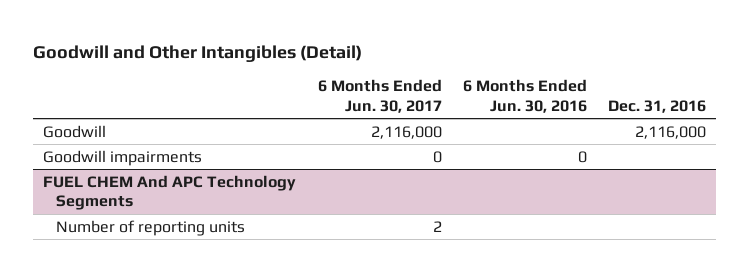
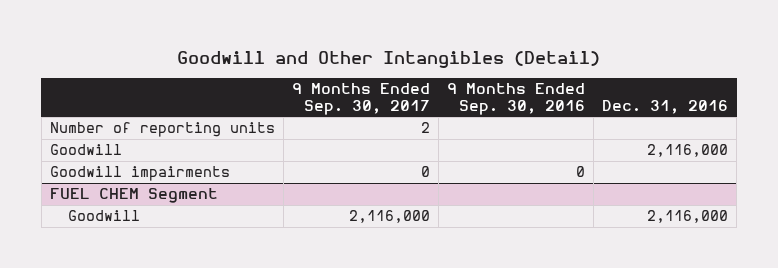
- | 6 Months Ended Jun. 30, 2017 | 6 Months Ended Jun. 30, 2016 | Dec. 31, 2016
+ | 9 Months Ended Sep. 30, 2017 | 9 Months Ended Sep. 30, 2016 | Dec. 31, 2016
+ Number of reporting units | 2 | |
- FUEL CHEM And APC Technology Segments
- Number of reporting units | 2 | |
+ FUEL CHEM Segment
+ Goodwill | 2,116,000 | | 2,116,000

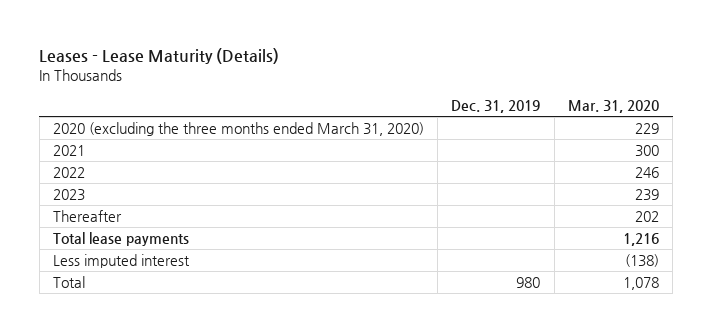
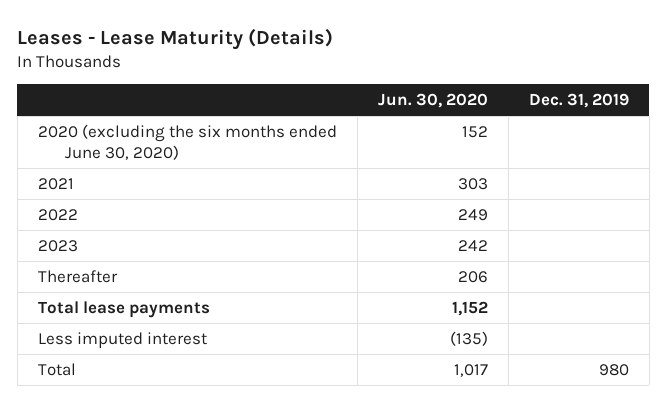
- | Dec. 31, 2019 | Mar. 31, 2020
+ | Jun. 30, 2020 | Dec. 31, 2019
- 2020 (excluding the three months ended March 31, 2020) | | 229
+ 2020 (excluding the six months ended June 30, 2020) | 152 |

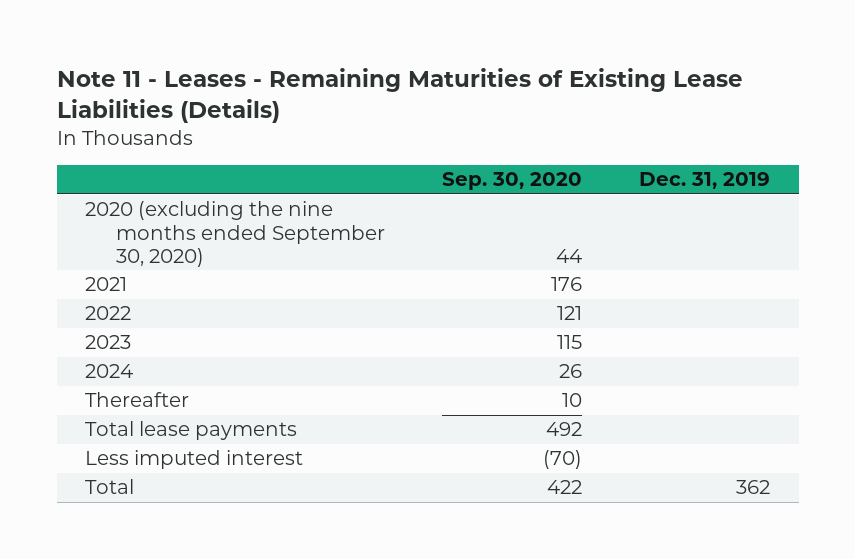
- Leases - Lease Maturity (Details)
+ Note 11 - Leases - Remaining Maturities of Existing Lease Liabilities (Details)
- | Jun. 30, 2020 | Dec. 31, 2019
+ | Sep. 30, 2020 | Dec. 31, 2019
- 2020 (excluding the six months ended June 30, 2020) | 152 |
+ 2020 (excluding the nine months ended September 30, 2020) | 44 |
+ 2024 | 26 |
- Total | 1,017 | 980
+ Total | 422 | 362

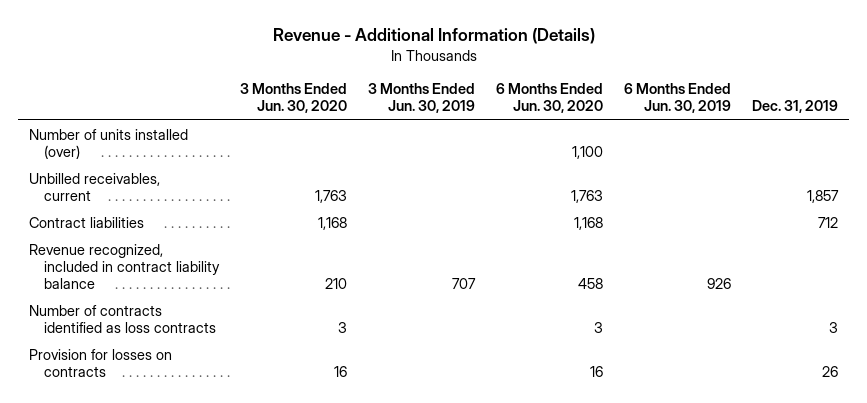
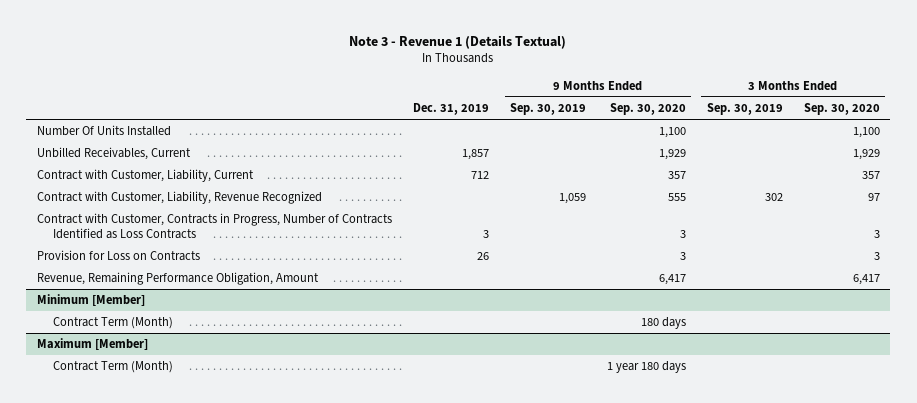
- Revenue - Additional Information (Details)
+ Note 3 - Revenue 1 (Details Textual)
- | 3 Months Ended Jun. 30, 2020 | 3 Months Ended Jun. 30, 2019 | 6 Months Ended Jun. 30, 2020 | 6 Months Ended Jun. 30, 2019 | Dec. 31, 2019
+ | Dec. 31, 2019 | 9 Months Ended Sep. 30, 2019 | 9 Months Ended Sep. 30, 2020 | 3 Months Ended Sep. 30, 2019 | 3 Months Ended Sep. 30, 2020
- Number of units installed (over) | | | 1,100 | |
- Unbilled receivables, current | 1,763 | | 1,763 | | 1,857
- Contract liabilities | 1,168 | | 1,168 | | 712
- Revenue recognized, included in contract liability balance | 210 | 707 | 458 | 926 |
- Number of contracts identified as loss contracts | 3 | | 3 | | 3
- Provision for losses on contracts | 16 | | 16 | | 26
+ Number Of Units Installed | | | 1,100 | | 1,100
+ Unbilled Receivables, Current | 1,857 | | 1,929 | | 1,929
+ Contract with Customer, Liability, Current | 712 | | 357 | | 357
+ Contract with Customer, Liability, Revenue Recognized | | 1,059 | 555 | 302 | 97
+ Contract with Customer, Contracts in Progress, Number of Contracts Identified as Loss Contracts | 3 | | 3 | | 3
+ Provision for Loss on Contracts | 26 | | 3 | | 3
+ Revenue, Remaining Performance Obligation, Amount | | | 6,417 | | 6,417
+ Minimum [Member]
+ Contract Term (Month) | | | 180 days | |
+ Maximum [Member]
+ Contract Term (Month) | | | 1 year 180 days | |

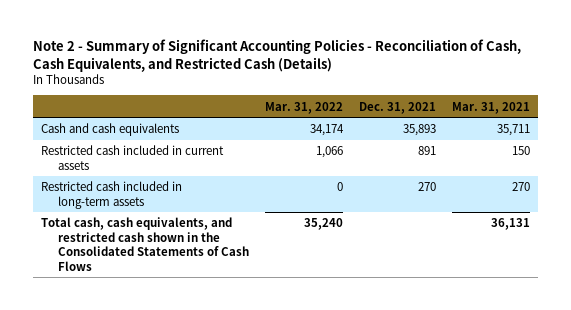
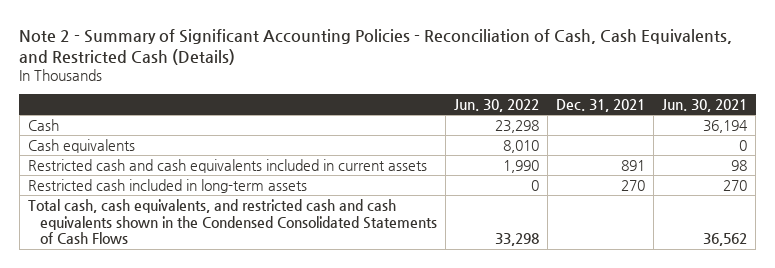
- | Mar. 31, 2022 | Dec. 31, 2021 | Mar. 31, 2021
+ | Jun. 30, 2022 | Dec. 31, 2021 | Jun. 30, 2021
- Cash and cash equivalents | 34,174 | 35,893 | 35,711
- Restricted cash included in current assets | 1,066 | 891 | 150
+ Cash | 23,298 | | 36,194
+ Cash equivalents | 8,010 | | 0
+ Restricted cash and cash equivalents included in current assets | 1,990 | 891 | 98
- Total cash, cash equivalents, and restricted cash shown in the Consolidated Statements of Cash Flows | 35,240 | | 36,131
+ Total cash, cash equivalents, and restricted cash and cash equivalents shown in the Condensed Consolidated Statements of Cash Flows | 33,298 | | 36,562

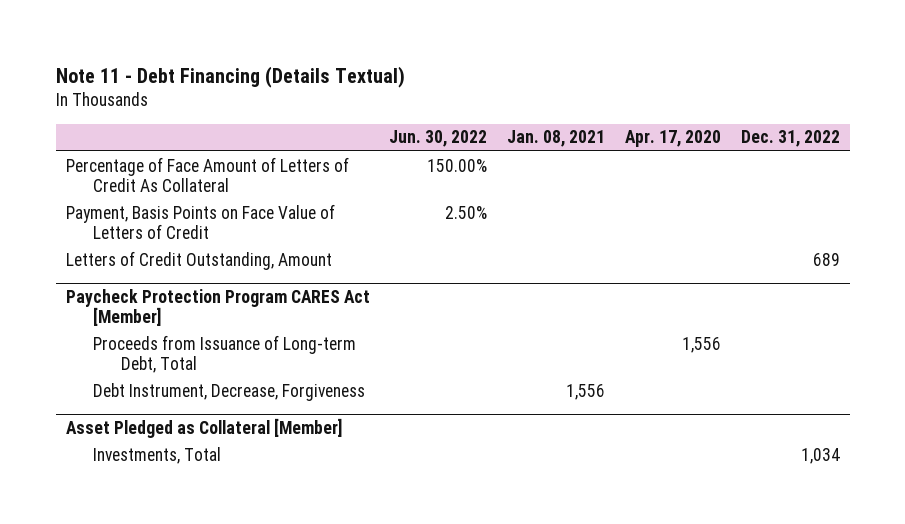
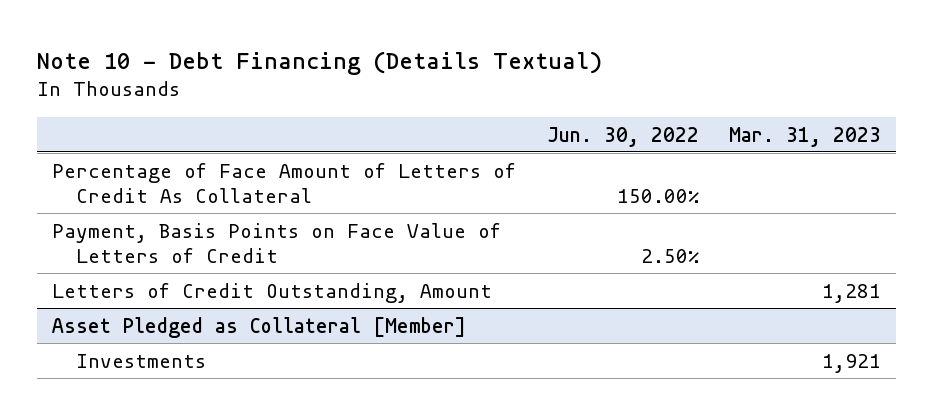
- Note 11 - Debt Financing (Details Textual)
+ Note 10 - Debt Financing (Details Textual)
- | Jun. 30, 2022 | Jan. 08, 2021 | Apr. 17, 2020 | Dec. 31, 2022
+ | Jun. 30, 2022 | Mar. 31, 2023
- Paycheck Protection Program CARES Act [Member]
- Proceeds from Issuance of Long-term Debt, Total | | | 1,556 |
- Debt Instrument, Decrease, Forgiveness | | 1,556 | |
@ Asset Pledged as Collateral [Member]
- Investments, Total | | | | 1,034
+ Investments | | 1,921

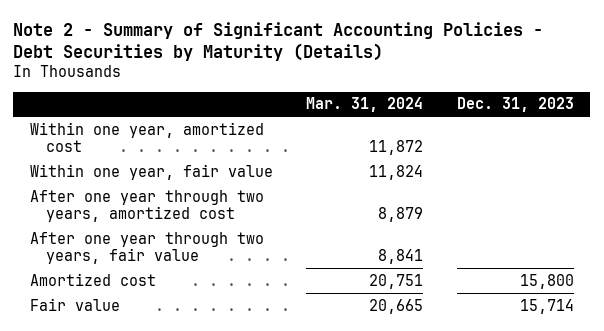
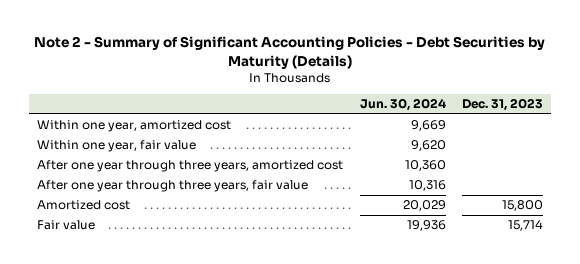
- | Mar. 31, 2024 | Dec. 31, 2023
+ | Jun. 30, 2024 | Dec. 31, 2023
- After one year through two years, amortized cost | 8,879 |
- After one year through two years, fair value | 8,841 |
+ After one year through three years, amortized cost | 10,360 |
+ After one year through three years, fair value | 10,316 |

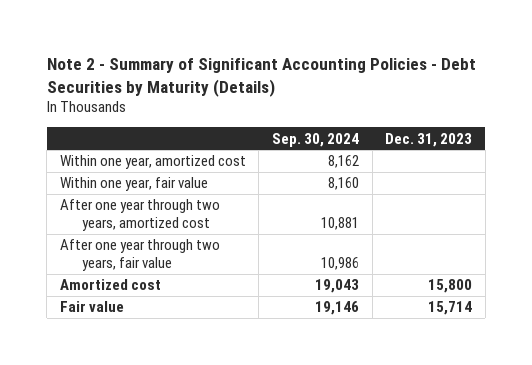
- | Jun. 30, 2024 | Dec. 31, 2023
+ | Sep. 30, 2024 | Dec. 31, 2023
- After one year through three years, amortized cost | 10,360 |
- After one year through three years, fair value | 10,316 |
+ After one year through two years, amortized cost | 10,881 |
+ After one year through two years, fair value | 10,986 |

